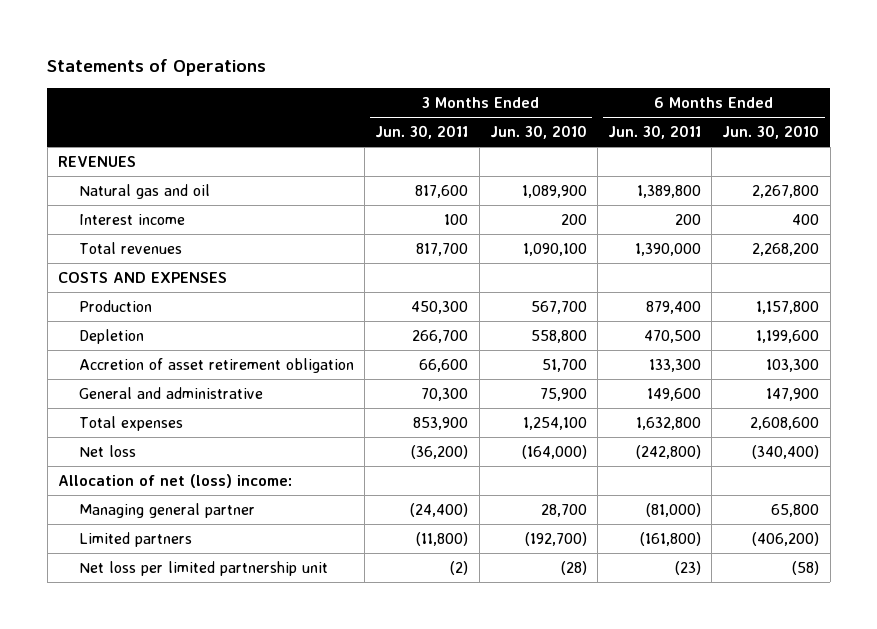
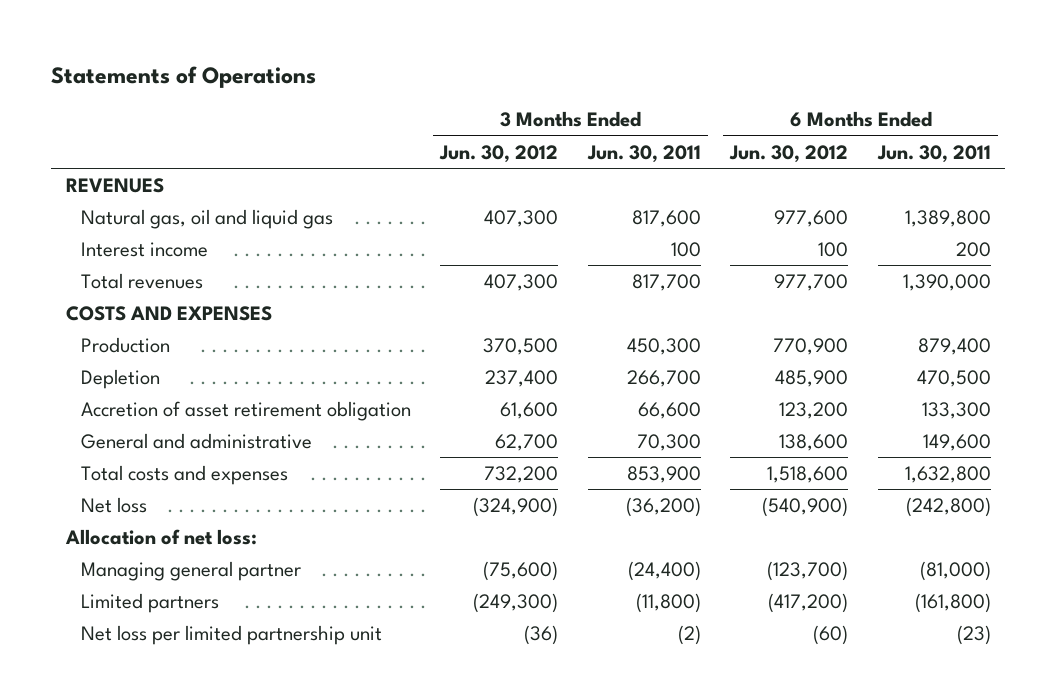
- | 3 Months Ended Jun. 30, 2011 | 3 Months Ended Jun. 30, 2010 | 6 Months Ended Jun. 30, 2011 | 6 Months Ended Jun. 30, 2010
+ | 3 Months Ended Jun. 30, 2012 | 3 Months Ended Jun. 30, 2011 | 6 Months Ended Jun. 30, 2012 | 6 Months Ended Jun. 30, 2011
- Natural gas and oil | 817,600 | 1,089,900 | 1,389,800 | 2,267,800
+ Natural gas, oil and liquid gas | 407,300 | 817,600 | 977,600 | 1,389,800
- Total expenses | 853,900 | 1,254,100 | 1,632,800 | 2,608,600
+ Total costs and expenses | 732,200 | 853,900 | 1,518,600 | 1,632,800
- Allocation of net (loss) income:
+ Allocation of net loss:

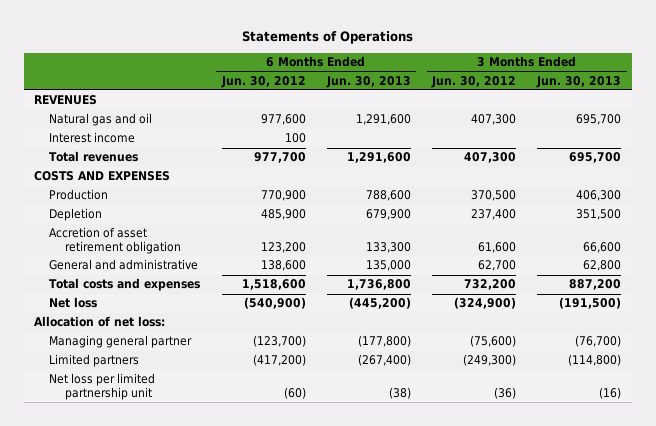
- | 3 Months Ended Jun. 30, 2012 | 3 Months Ended Jun. 30, 2011 | 6 Months Ended Jun. 30, 2012 | 6 Months Ended Jun. 30, 2011
+ | 6 Months Ended Jun. 30, 2012 | 6 Months Ended Jun. 30, 2013 | 3 Months Ended Jun. 30, 2012 | 3 Months Ended Jun. 30, 2013
- Natural gas, oil and liquid gas | 407,300 | 817,600 | 977,600 | 1,389,800
+ Natural gas and oil | 977,600 | 1,291,600 | 407,300 | 695,700

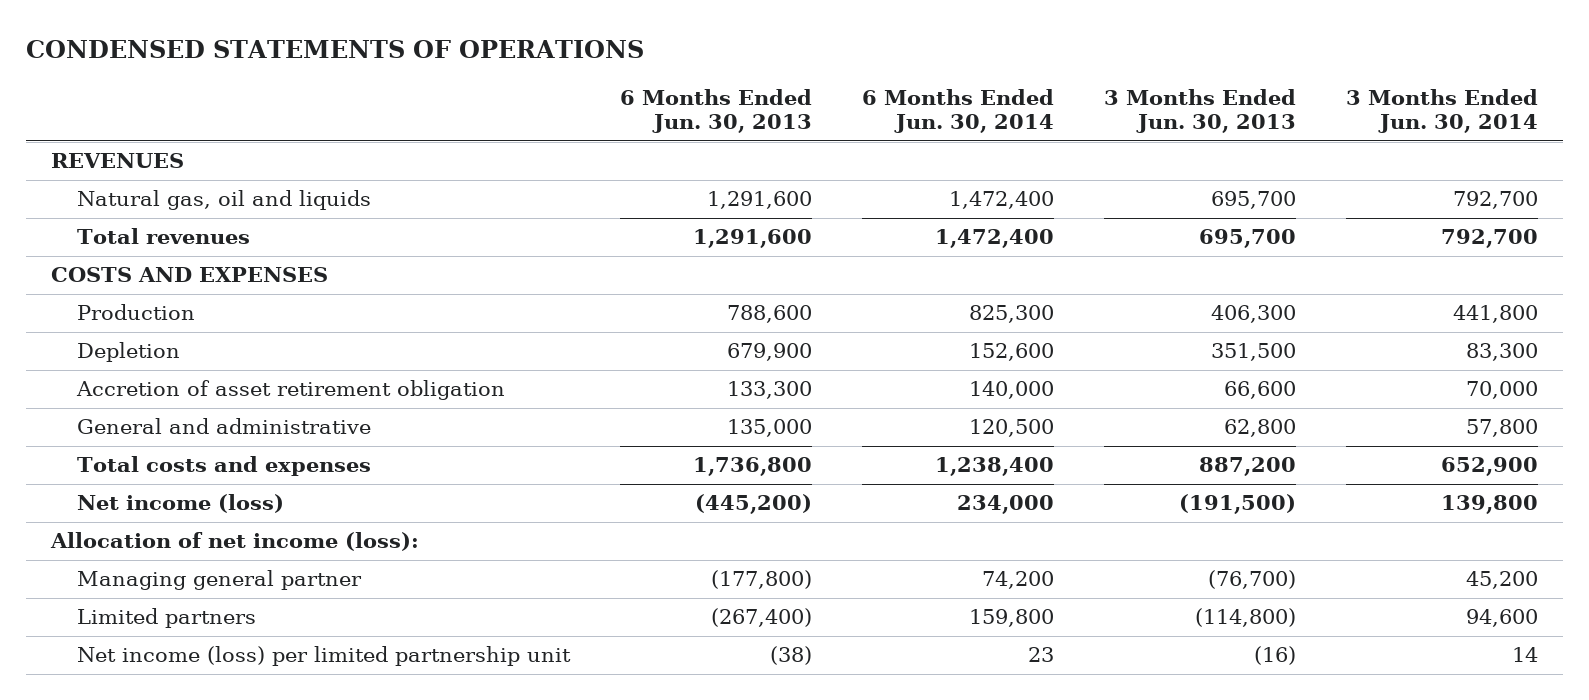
- Statements of Operations
+ CONDENSED STATEMENTS OF OPERATIONS
- | 6 Months Ended Jun. 30, 2012 | 6 Months Ended Jun. 30, 2013 | 3 Months Ended Jun. 30, 2012 | 3 Months Ended Jun. 30, 2013
+ | 6 Months Ended Jun. 30, 2013 | 6 Months Ended Jun. 30, 2014 | 3 Months Ended Jun. 30, 2013 | 3 Months Ended Jun. 30, 2014
- Natural gas and oil | 977,600 | 1,291,600 | 407,300 | 695,700
- Interest income | 100 | | |
+ Natural gas, oil and liquids | 1,291,600 | 1,472,400 | 695,700 | 792,700
- Net loss | (540,900) | (445,200) | (324,900) | (191,500)
- Allocation of net loss:
+ Net income (loss) | (445,200) | 234,000 | (191,500) | 139,800
+ Allocation of net income (loss):
- Net loss per limited partnership unit | (60) | (38) | (36) | (16)
+ Net income (loss) per limited partnership unit | (38) | 23 | (16) | 14

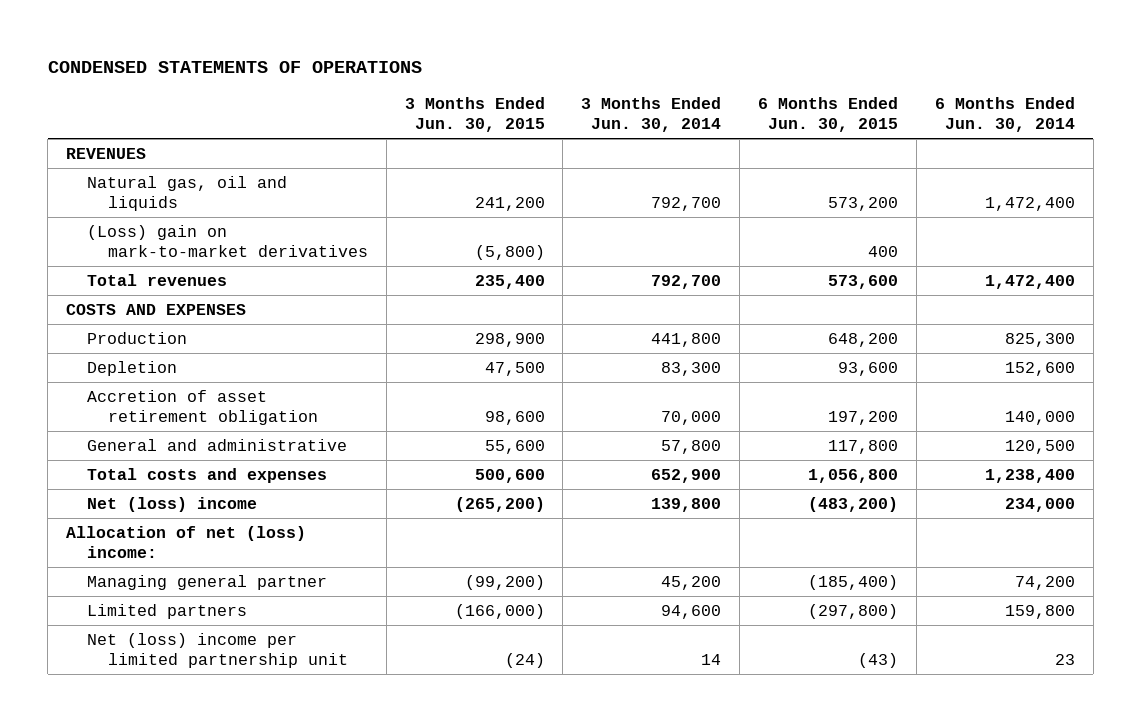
- | 6 Months Ended Jun. 30, 2013 | 6 Months Ended Jun. 30, 2014 | 3 Months Ended Jun. 30, 2013 | 3 Months Ended Jun. 30, 2014
+ | 3 Months Ended Jun. 30, 2015 | 3 Months Ended Jun. 30, 2014 | 6 Months Ended Jun. 30, 2015 | 6 Months Ended Jun. 30, 2014
+ (Loss) gain on mark-to-market derivatives | (5,800) | | 400 |
- Net income (loss) | (445,200) | 234,000 | (191,500) | 139,800
- Allocation of net income (loss):
+ Net (loss) income | (265,200) | 139,800 | (483,200) | 234,000
+ Allocation of net (loss) income:
- Net income (loss) per limited partnership unit | (38) | 23 | (16) | 14
+ Net (loss) income per limited partnership unit | (24) | 14 | (43) | 23

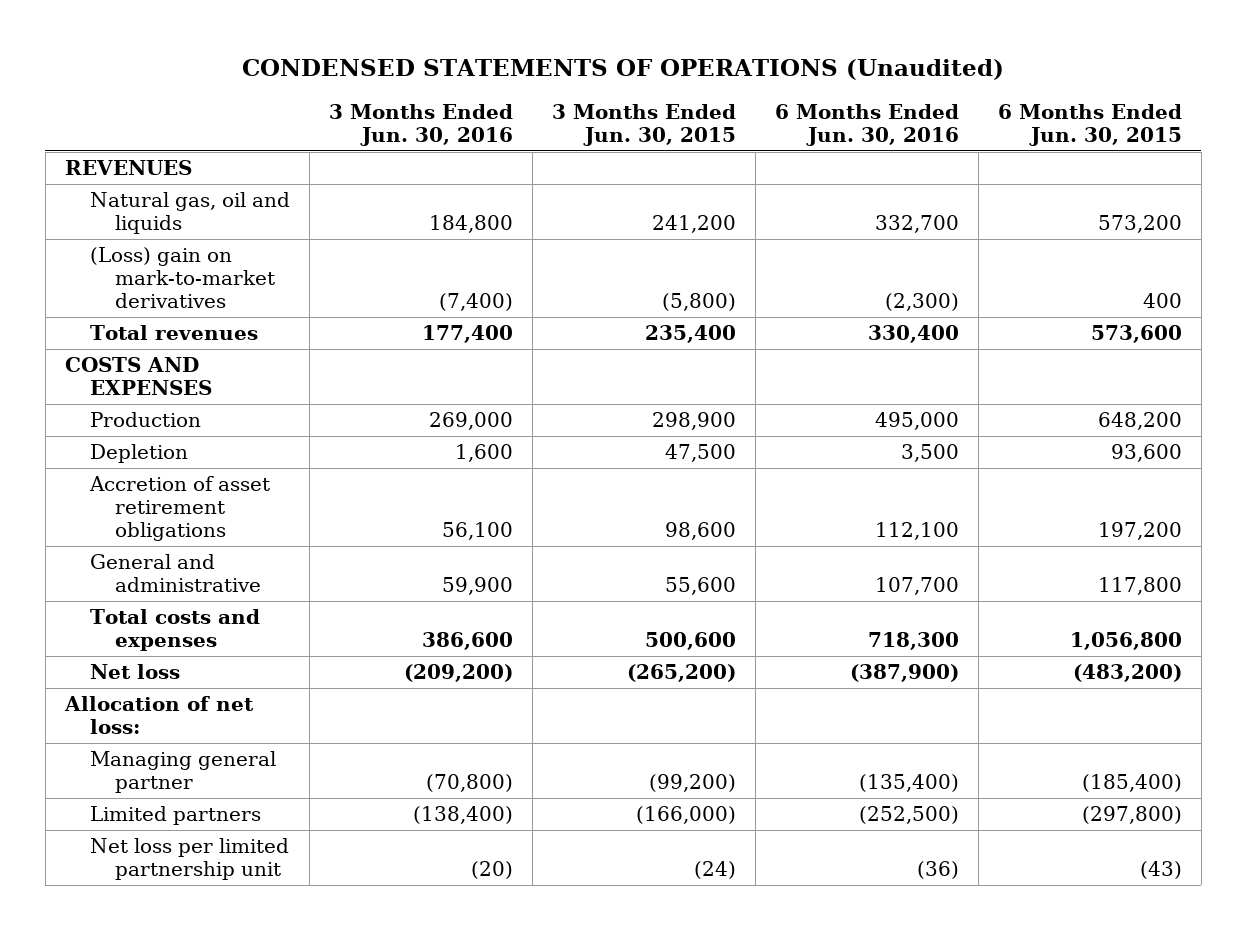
- CONDENSED STATEMENTS OF OPERATIONS
+ CONDENSED STATEMENTS OF OPERATIONS (Unaudited)
- | 3 Months Ended Jun. 30, 2015 | 3 Months Ended Jun. 30, 2014 | 6 Months Ended Jun. 30, 2015 | 6 Months Ended Jun. 30, 2014
+ | 3 Months Ended Jun. 30, 2016 | 3 Months Ended Jun. 30, 2015 | 6 Months Ended Jun. 30, 2016 | 6 Months Ended Jun. 30, 2015
- Accretion of asset retirement obligation | 98,600 | 70,000 | 197,200 | 140,000
+ Accretion of asset retirement obligations | 56,100 | 98,600 | 112,100 | 197,200
- Net (loss) income | (265,200) | 139,800 | (483,200) | 234,000
- Allocation of net (loss) income:
+ Net loss | (209,200) | (265,200) | (387,900) | (483,200)
+ Allocation of net loss:
- Net (loss) income per limited partnership unit | (24) | 14 | (43) | 23
+ Net loss per limited partnership unit | (20) | (24) | (36) | (43)

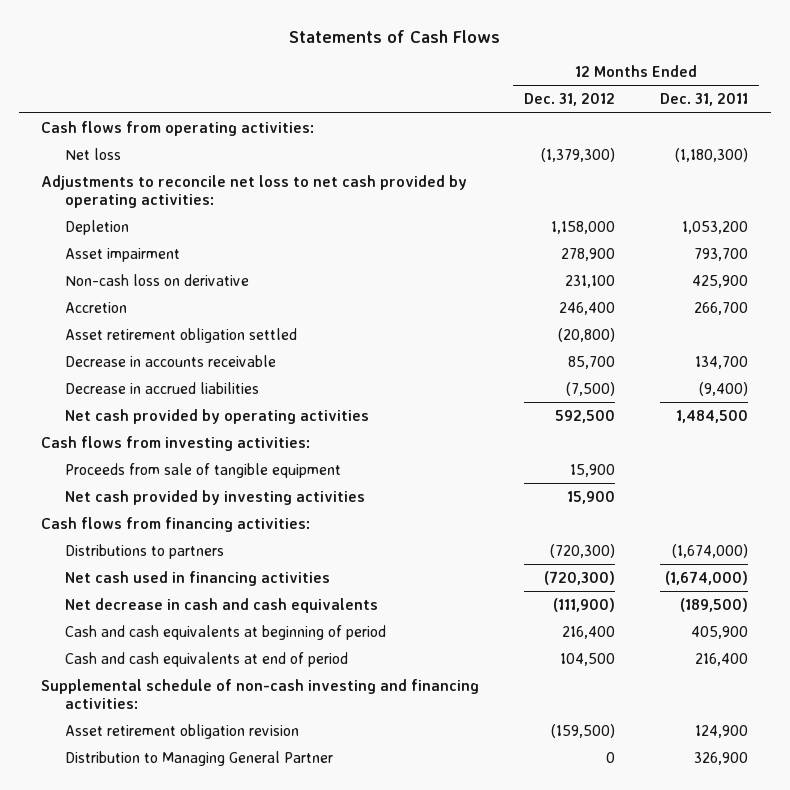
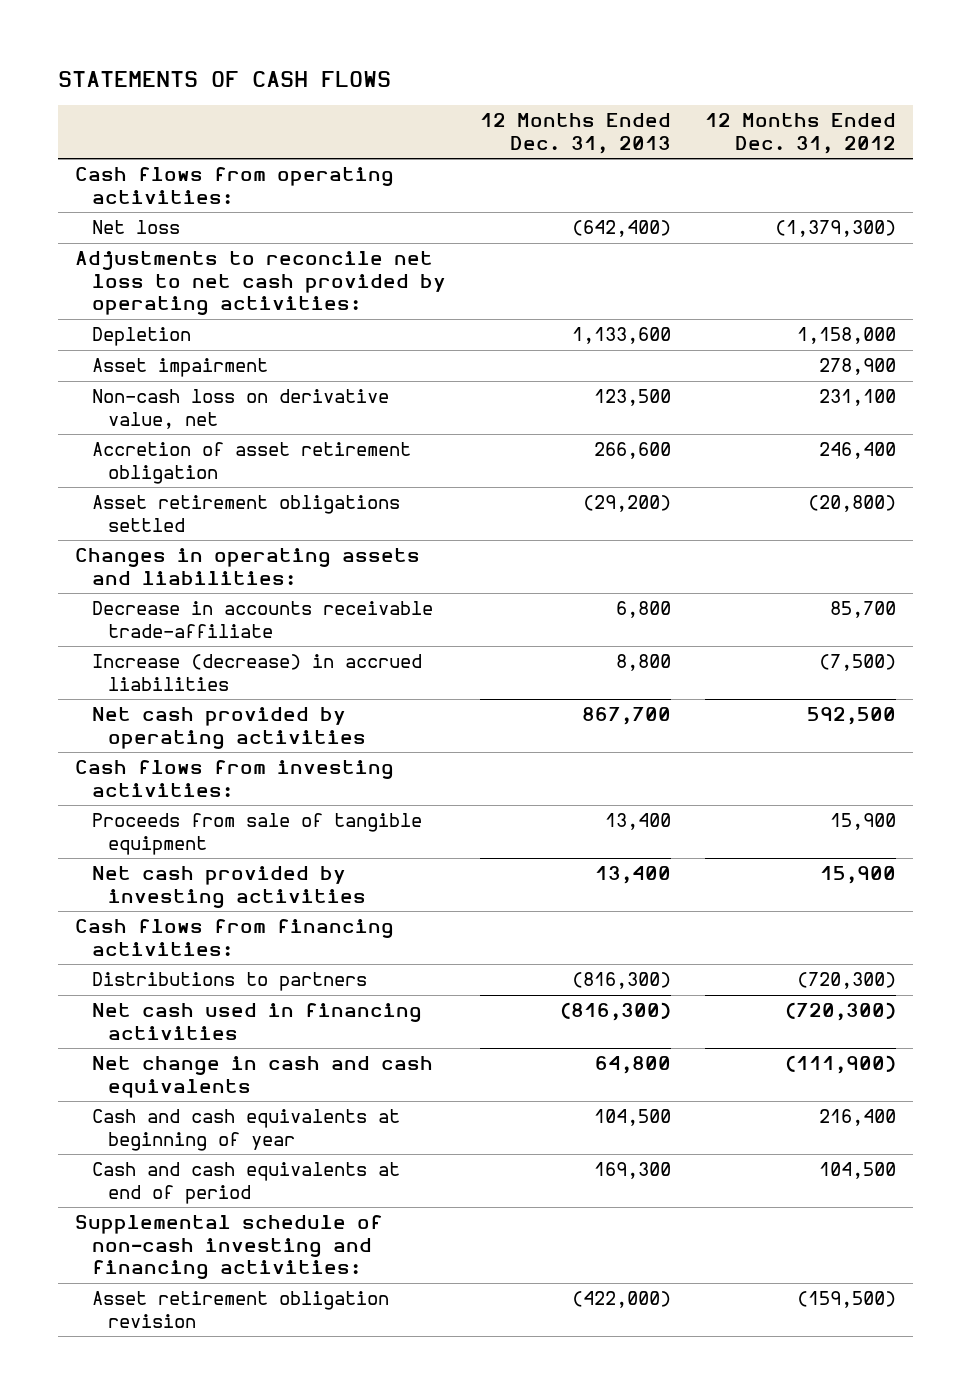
- Statements of Cash Flows
+ STATEMENTS OF CASH FLOWS
- | 12 Months Ended Dec. 31, 2012 | 12 Months Ended Dec. 31, 2011
+ | 12 Months Ended Dec. 31, 2013 | 12 Months Ended Dec. 31, 2012
- Non-cash loss on derivative | 231,100 | 425,900
- Accretion | 246,400 | 266,700
- Asset retirement obligation settled | (20,800) |
- Decrease in accounts receivable | 85,700 | 134,700
- Decrease in accrued liabilities | (7,500) | (9,400)
+ Non-cash loss on derivative value, net | 123,500 | 231,100
+ Accretion of asset retirement obligation | 266,600 | 246,400
+ Asset retirement obligations settled | (29,200) | (20,800)
+ Changes in operating assets and liabilities:
+ Decrease in accounts receivable trade-affiliate | 6,800 | 85,700
+ Increase (decrease) in accrued liabilities | 8,800 | (7,500)
- Net decrease in cash and cash equivalents | (111,900) | (189,500)
- Cash and cash equivalents at beginning of period | 216,400 | 405,900
+ Net change in cash and cash equivalents | 64,800 | (111,900)
+ Cash and cash equivalents at beginning of year | 104,500 | 216,400
- Distribution to Managing General Partner | 0 | 326,900

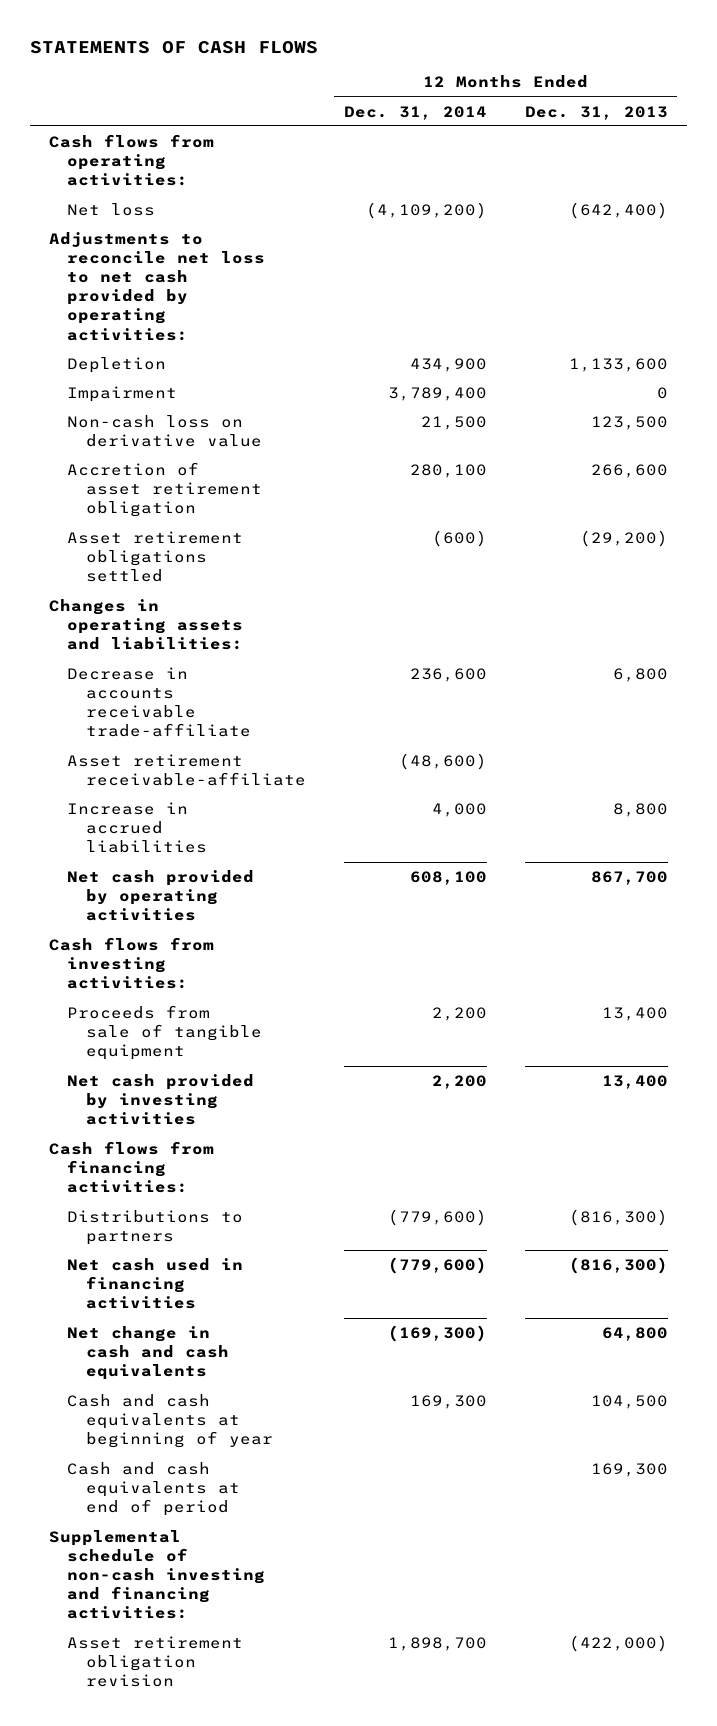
- | 12 Months Ended Dec. 31, 2013 | 12 Months Ended Dec. 31, 2012
+ | 12 Months Ended Dec. 31, 2014 | 12 Months Ended Dec. 31, 2013
- Asset impairment | | 278,900
- Non-cash loss on derivative value, net | 123,500 | 231,100
+ Impairment | 3,789,400 | 0
+ Non-cash loss on derivative value | 21,500 | 123,500
- Increase (decrease) in accrued liabilities | 8,800 | (7,500)
+ Asset retirement receivable-affiliate | (48,600) |
+ Increase in accrued liabilities | 4,000 | 8,800

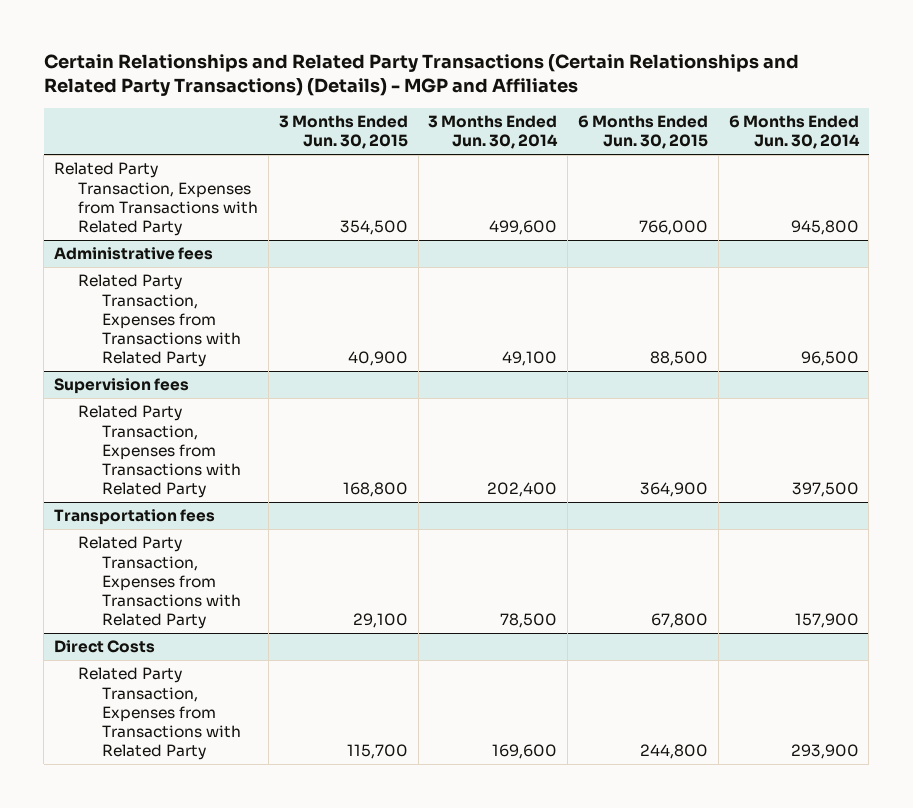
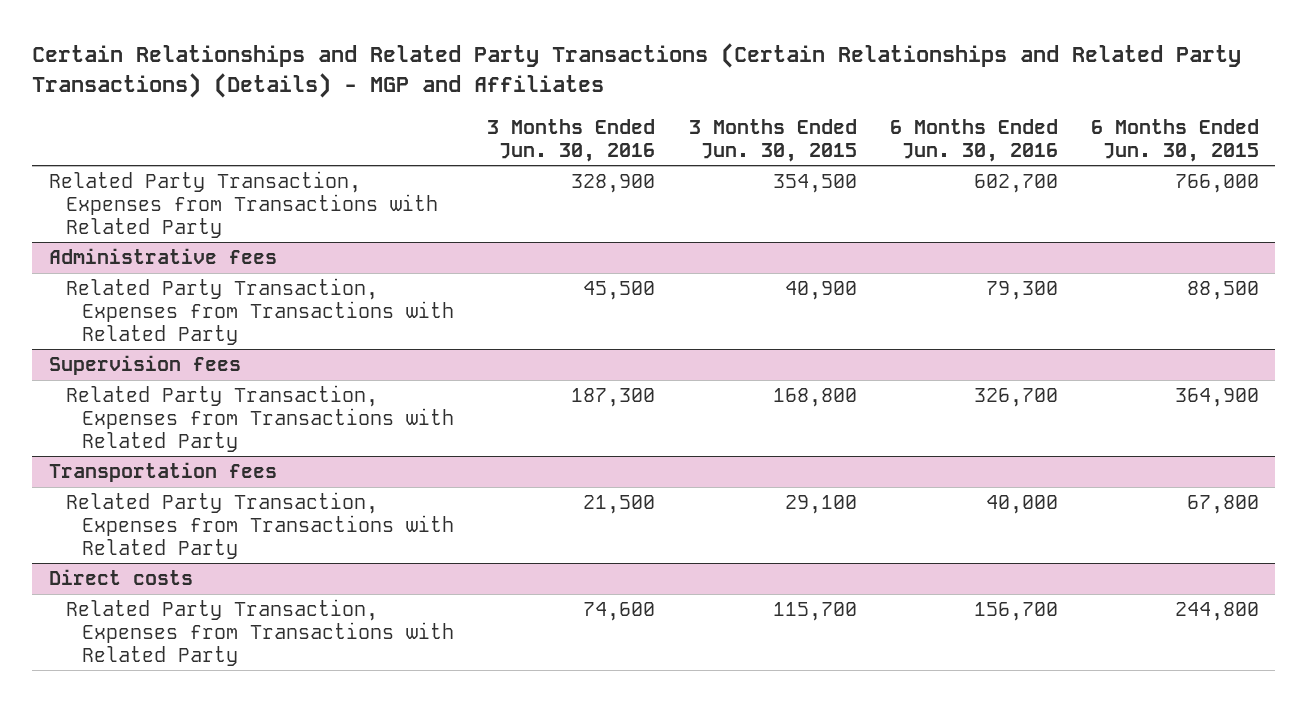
- | 3 Months Ended Jun. 30, 2015 | 3 Months Ended Jun. 30, 2014 | 6 Months Ended Jun. 30, 2015 | 6 Months Ended Jun. 30, 2014
+ | 3 Months Ended Jun. 30, 2016 | 3 Months Ended Jun. 30, 2015 | 6 Months Ended Jun. 30, 2016 | 6 Months Ended Jun. 30, 2015
- Direct Costs
+ Direct costs

